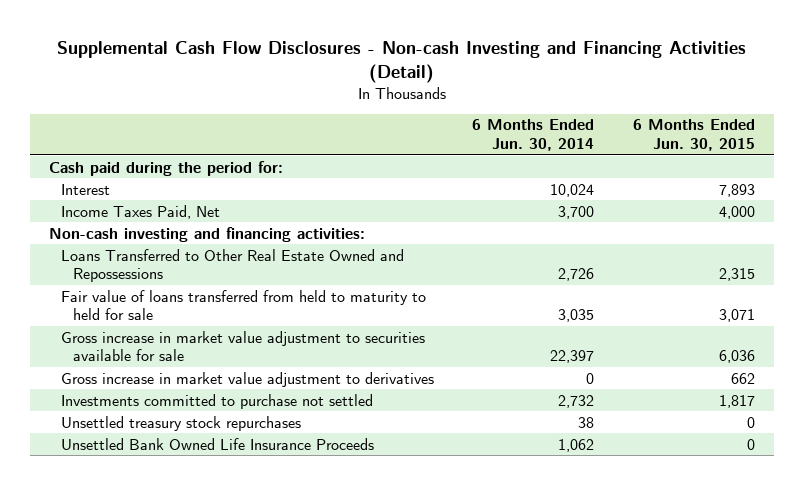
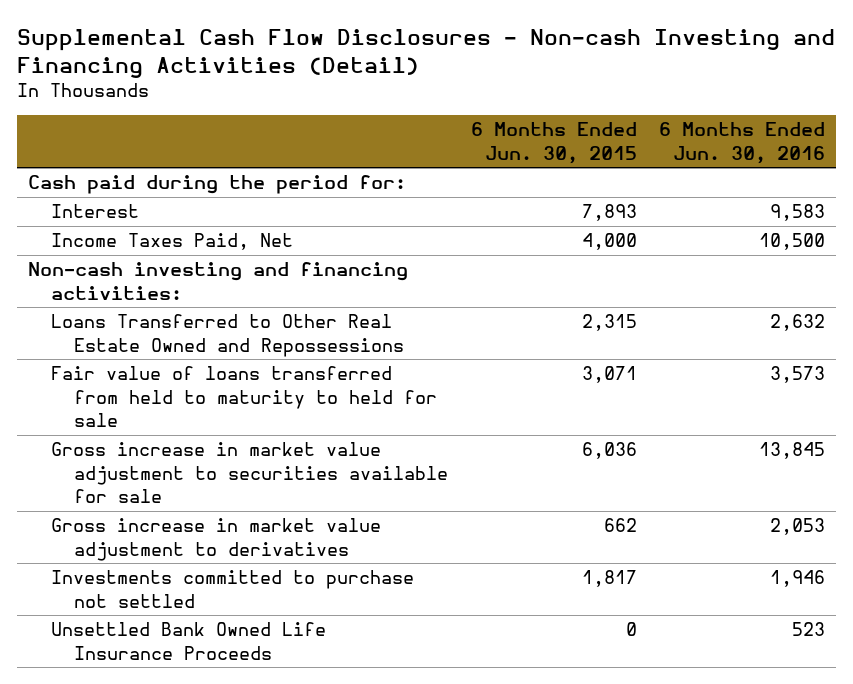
- | 6 Months Ended Jun. 30, 2014 | 6 Months Ended Jun. 30, 2015
+ | 6 Months Ended Jun. 30, 2015 | 6 Months Ended Jun. 30, 2016
- Unsettled treasury stock repurchases | 38 | 0

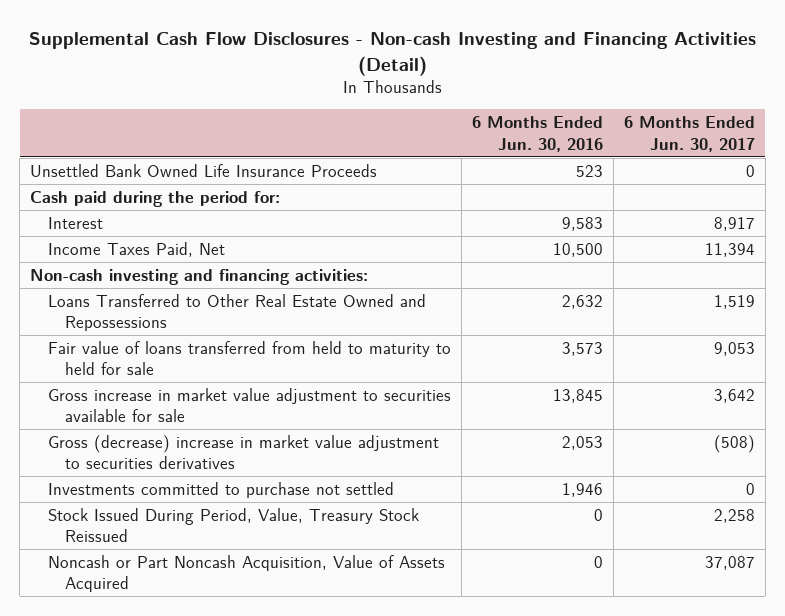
- | 6 Months Ended Jun. 30, 2015 | 6 Months Ended Jun. 30, 2016
+ | 6 Months Ended Jun. 30, 2016 | 6 Months Ended Jun. 30, 2017
moved up: Unsettled Bank Owned Life Insurance Proceeds | 523 | 0
- Gross increase in market value adjustment to derivatives | 662 | 2,053
+ Gross (decrease) increase in market value adjustment to securities derivatives | 2,053 | (508)
+ Stock Issued During Period, Value, Treasury Stock Reissued | 0 | 2,258
+ Noncash or Part Noncash Acquisition, Value of Assets Acquired | 0 | 37,087

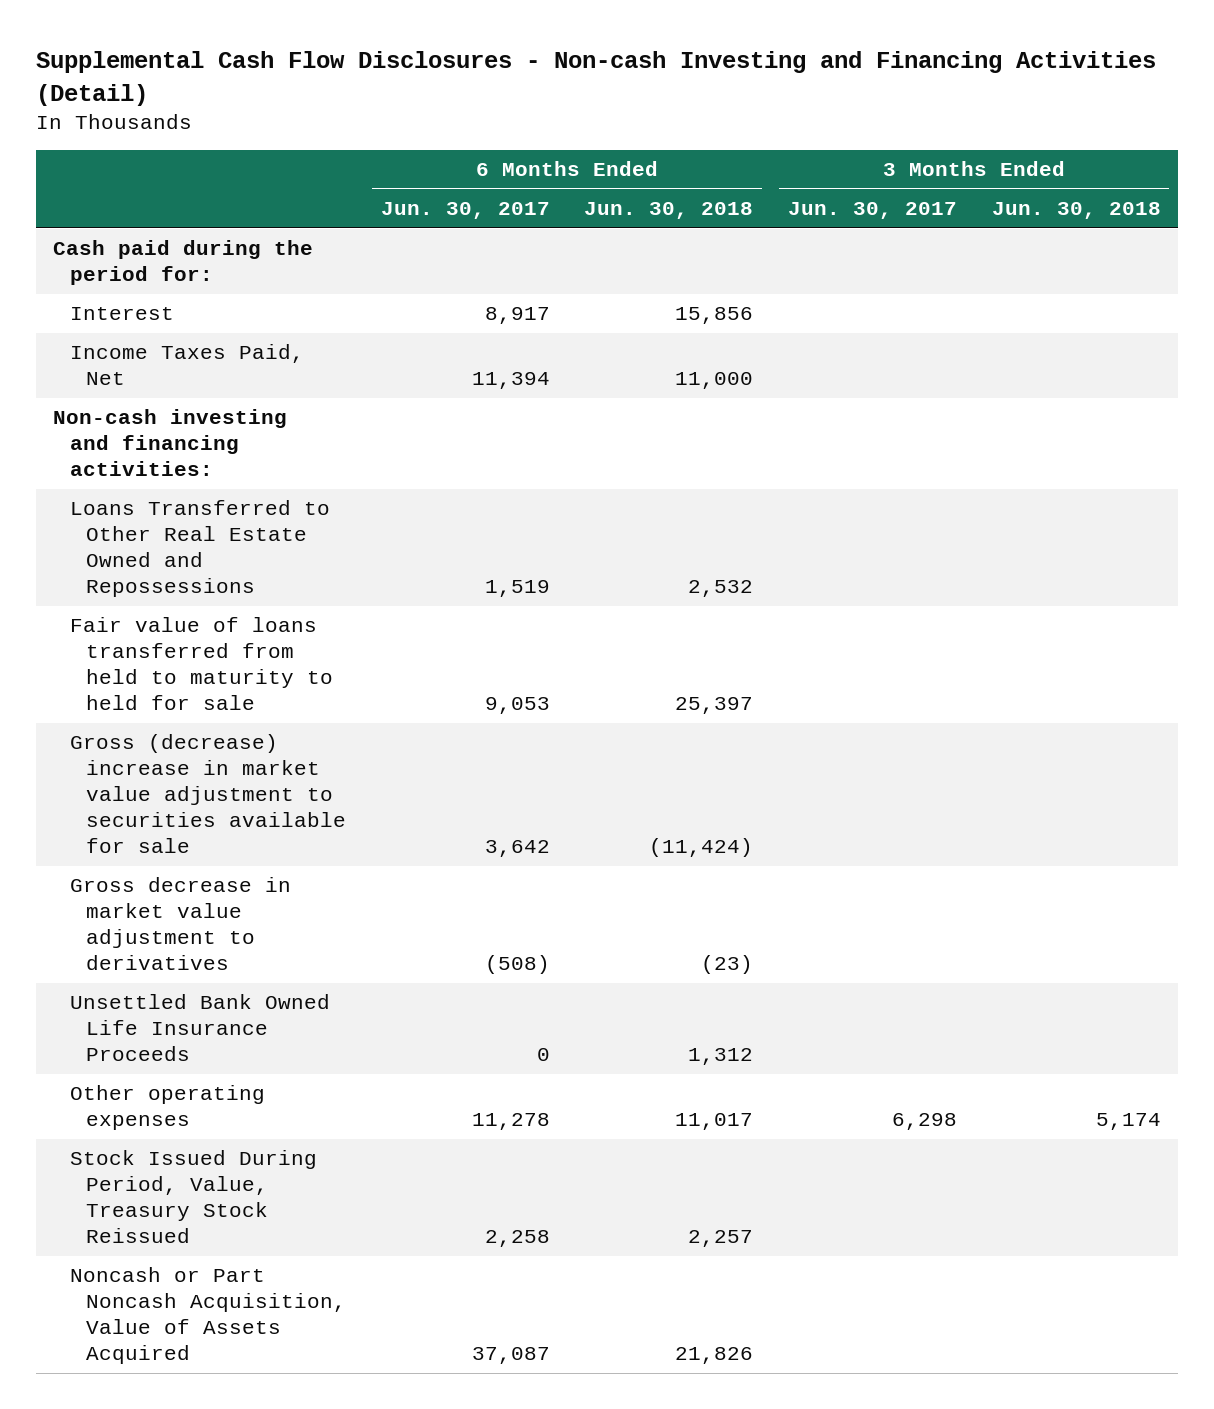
- | 6 Months Ended Jun. 30, 2016 | 6 Months Ended Jun. 30, 2017
+ | 6 Months Ended Jun. 30, 2017 | 6 Months Ended Jun. 30, 2018 | 3 Months Ended Jun. 30, 2017 | 3 Months Ended Jun. 30, 2018
- Gross increase in market value adjustment to securities available for sale | 13,845 | 3,642
- Gross (decrease) increase in market value adjustment to securities derivatives | 2,053 | (508)
- Investments committed to purchase not settled | 1,946 | 0
+ Gross (decrease) increase in market value adjustment to securities available for sale | 3,642 | (11,424) | |
+ Gross decrease in market value adjustment to derivatives | (508) | (23) | |
moved down: Unsettled Bank Owned Life Insurance Proceeds | 0 | 1,312 | |
+ Other operating expenses | 11,278 | 11,017 | 6,298 | 5,174

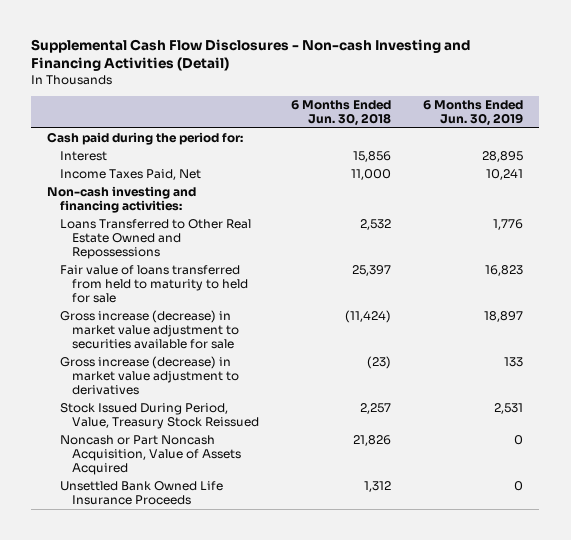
- | 6 Months Ended Jun. 30, 2017 | 6 Months Ended Jun. 30, 2018 | 3 Months Ended Jun. 30, 2017 | 3 Months Ended Jun. 30, 2018
+ | 6 Months Ended Jun. 30, 2018 | 6 Months Ended Jun. 30, 2019
- Gross (decrease) increase in market value adjustment to securities available for sale | 3,642 | (11,424) | |
- Gross decrease in market value adjustment to derivatives | (508) | (23) | |
- Other operating expenses | 11,278 | 11,017 | 6,298 | 5,174
+ Gross increase (decrease) in market value adjustment to securities available for sale | (11,424) | 18,897
+ Gross increase (decrease) in market value adjustment to derivatives | (23) | 133
moved down: Unsettled Bank Owned Life Insurance Proceeds | 1,312 | 0

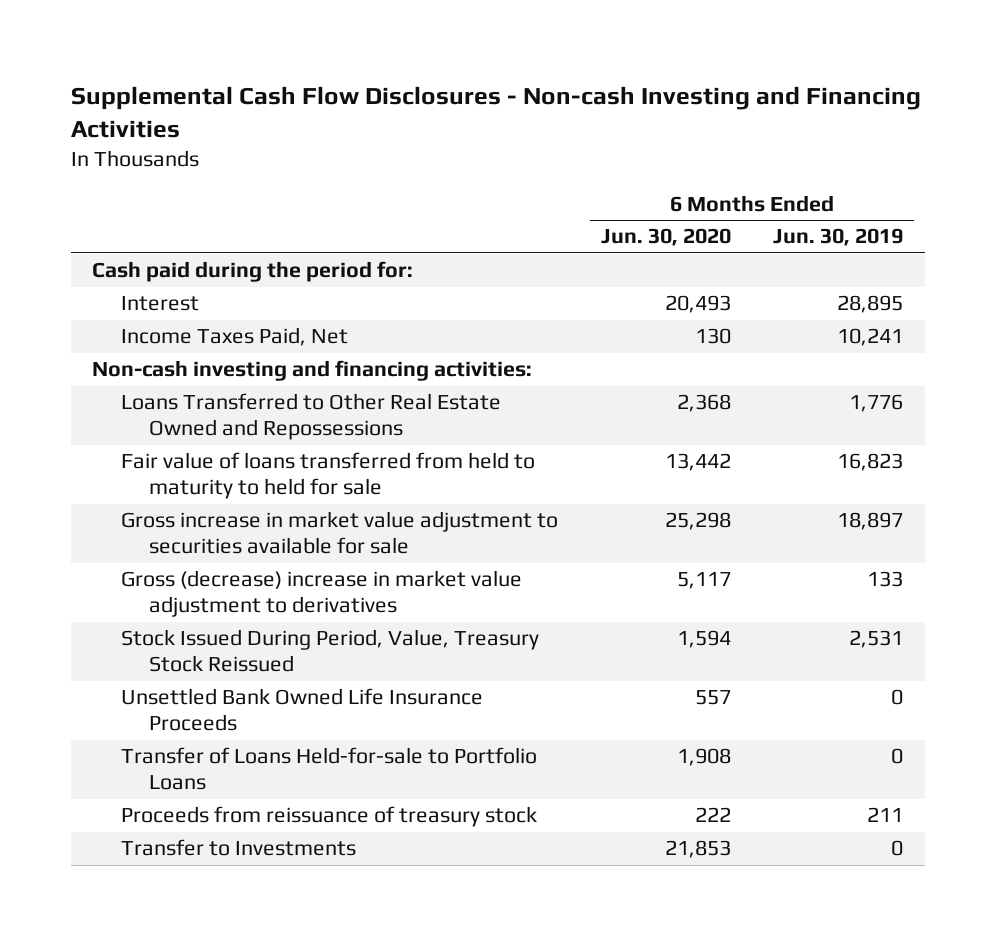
- Supplemental Cash Flow Disclosures - Non-cash Investing and Financing Activities (Detail)
+ Supplemental Cash Flow Disclosures - Non-cash Investing and Financing Activities
- | 6 Months Ended Jun. 30, 2018 | 6 Months Ended Jun. 30, 2019
+ | 6 Months Ended Jun. 30, 2020 | 6 Months Ended Jun. 30, 2019
- Gross increase (decrease) in market value adjustment to securities available for sale | (11,424) | 18,897
- Gross increase (decrease) in market value adjustment to derivatives | (23) | 133
+ Gross increase in market value adjustment to securities available for sale | 25,298 | 18,897
+ Gross (decrease) increase in market value adjustment to derivatives | 5,117 | 133
- Noncash or Part Noncash Acquisition, Value of Assets Acquired | 21,826 | 0
+ Transfer of Loans Held-for-sale to Portfolio Loans | 1,908 | 0
+ Proceeds from reissuance of treasury stock | 222 | 211
+ Transfer to Investments | 21,853 | 0

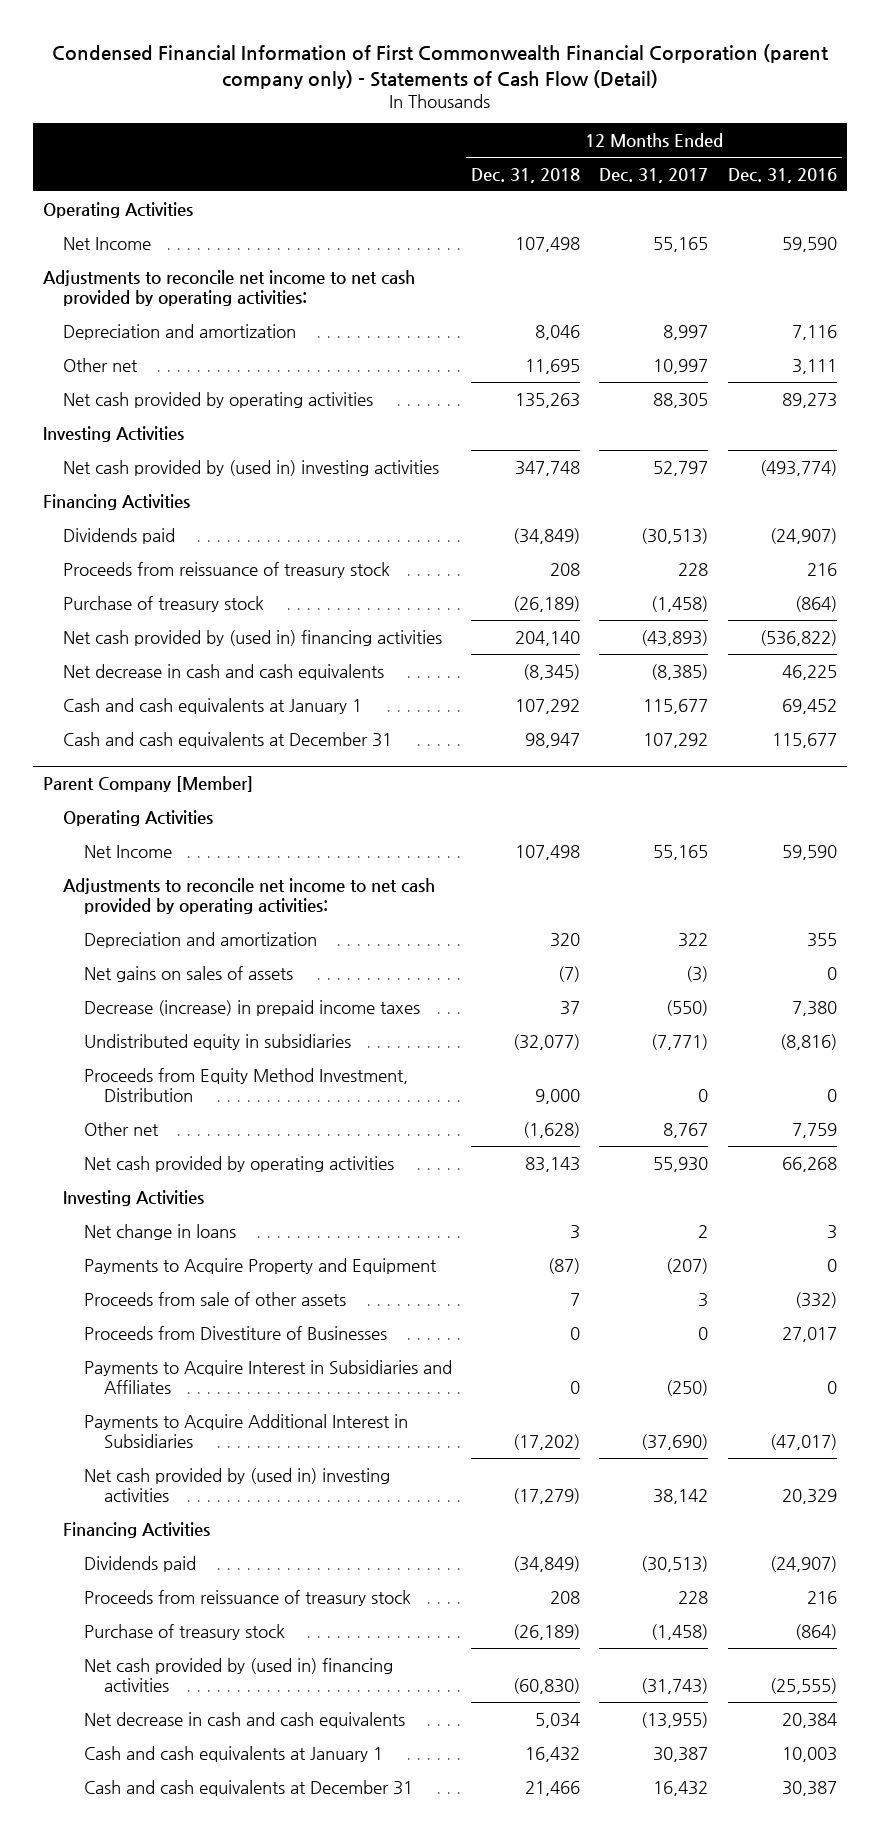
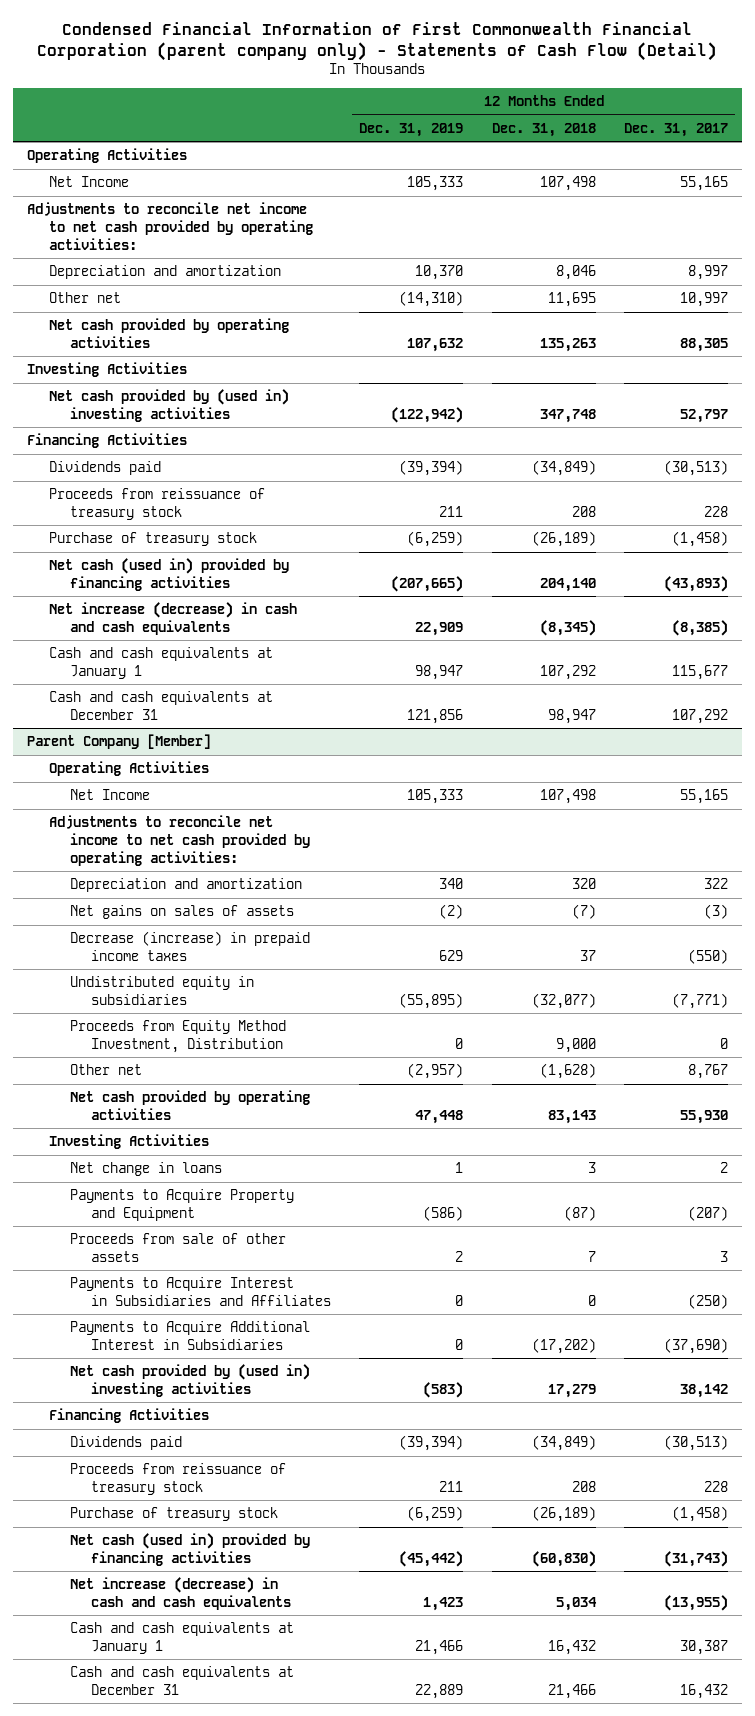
- | 12 Months Ended Dec. 31, 2018 | 12 Months Ended Dec. 31, 2017 | 12 Months Ended Dec. 31, 2016
+ | 12 Months Ended Dec. 31, 2019 | 12 Months Ended Dec. 31, 2018 | 12 Months Ended Dec. 31, 2017
- Net cash provided by (used in) financing activities | 204,140 | (43,893) | (536,822)
- Net decrease in cash and cash equivalents | (8,345) | (8,385) | 46,225
+ Net cash (used in) provided by financing activities | (207,665) | 204,140 | (43,893)
+ Net increase (decrease) in cash and cash equivalents | 22,909 | (8,345) | (8,385)
@ Parent Company [Member]
- Proceeds from Divestiture of Businesses | 0 | 0 | 27,017
- Net cash provided by (used in) investing activities | (17,279) | 38,142 | 20,329
+ Net cash provided by (used in) investing activities | (583) | 17,279 | 38,142
- Net cash provided by (used in) financing activities | (60,830) | (31,743) | (25,555)
- Net decrease in cash and cash equivalents | 5,034 | (13,955) | 20,384
+ Net cash (used in) provided by financing activities | (45,442) | (60,830) | (31,743)
+ Net increase (decrease) in cash and cash equivalents | 1,423 | 5,034 | (13,955)

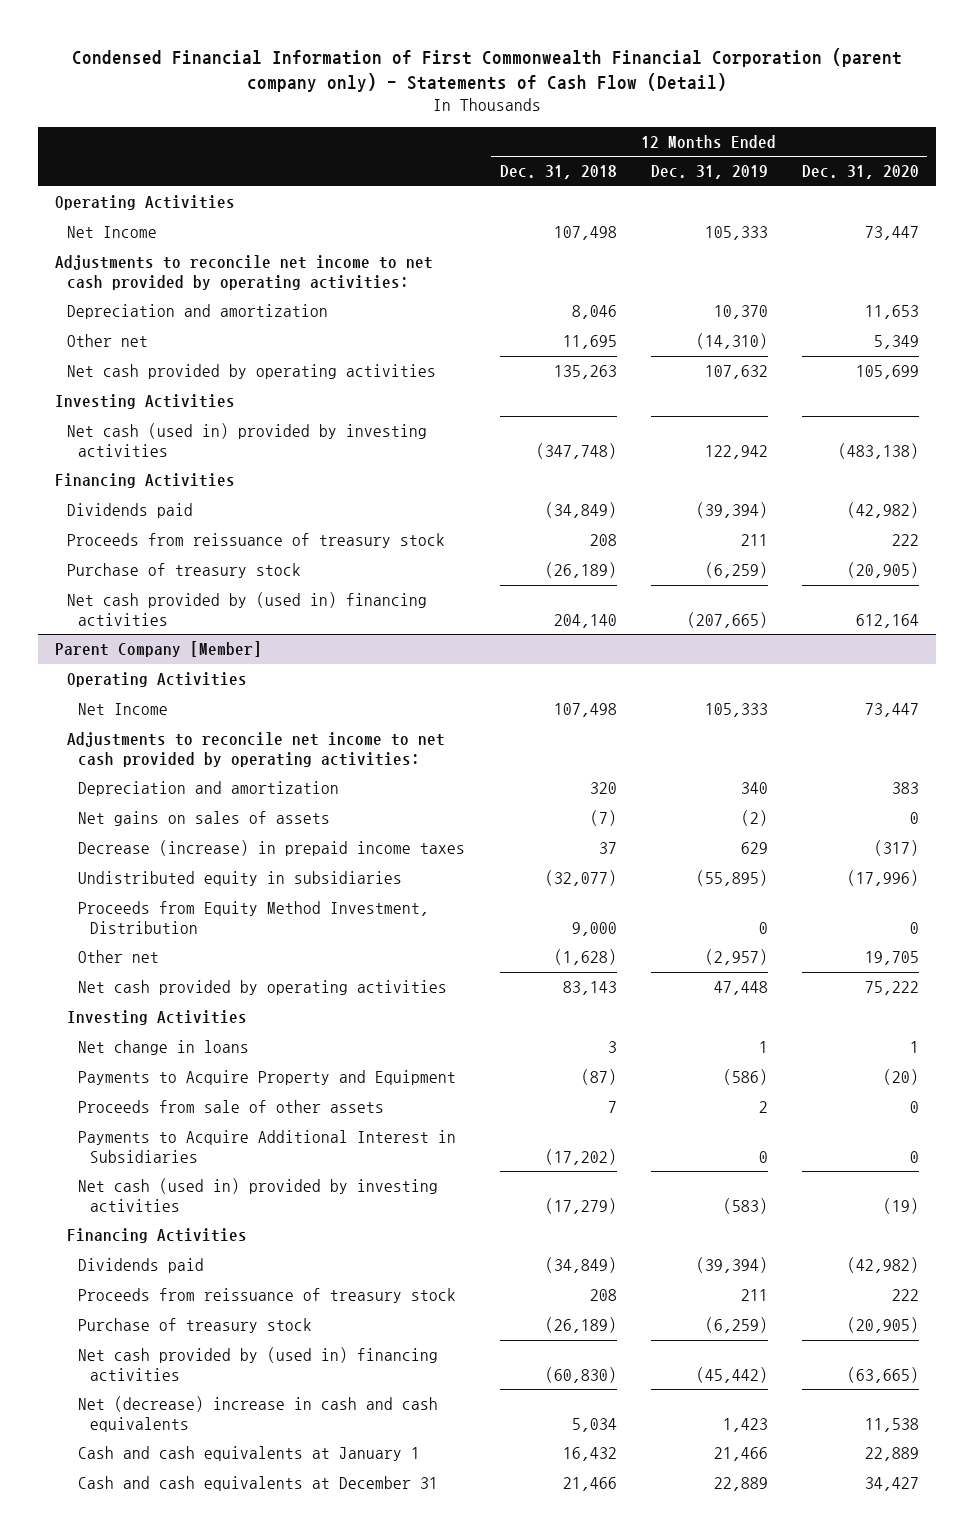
- | 12 Months Ended Dec. 31, 2019 | 12 Months Ended Dec. 31, 2018 | 12 Months Ended Dec. 31, 2017
+ | 12 Months Ended Dec. 31, 2018 | 12 Months Ended Dec. 31, 2019 | 12 Months Ended Dec. 31, 2020
- Net cash provided by (used in) investing activities | (122,942) | 347,748 | 52,797
+ Net cash (used in) provided by investing activities | (347,748) | 122,942 | (483,138)
- Net cash (used in) provided by financing activities | (207,665) | 204,140 | (43,893)
- Net increase (decrease) in cash and cash equivalents | 22,909 | (8,345) | (8,385)
- Cash and cash equivalents at January 1 | 98,947 | 107,292 | 115,677
- Cash and cash equivalents at December 31 | 121,856 | 98,947 | 107,292
+ Net cash provided by (used in) financing activities | 204,140 | (207,665) | 612,164
@ Parent Company [Member]
- Payments to Acquire Interest in Subsidiaries and Affiliates | 0 | 0 | (250)
- Net cash provided by (used in) investing activities | (583) | 17,279 | 38,142
+ Net cash (used in) provided by investing activities | (17,279) | (583) | (19)
- Net cash (used in) provided by financing activities | (45,442) | (60,830) | (31,743)
- Net increase (decrease) in cash and cash equivalents | 1,423 | 5,034 | (13,955)
+ Net cash provided by (used in) financing activities | (60,830) | (45,442) | (63,665)
+ Net (decrease) increase in cash and cash equivalents | 5,034 | 1,423 | 11,538

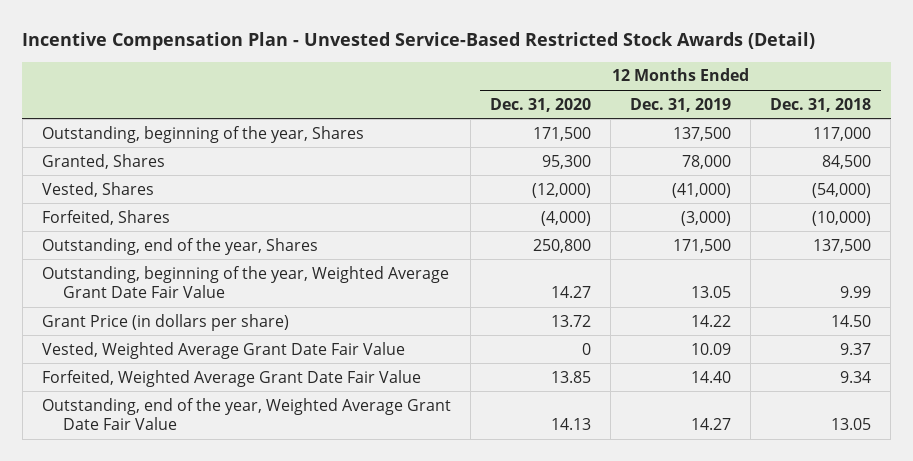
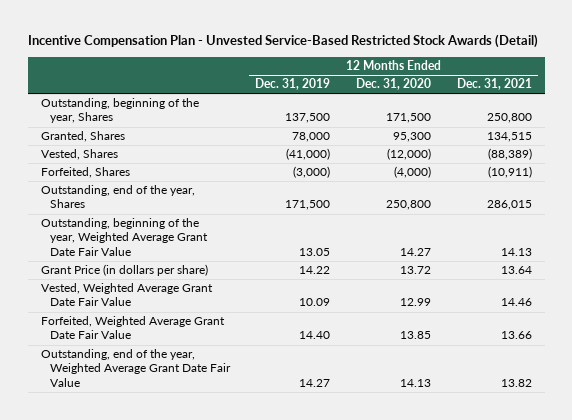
- | 12 Months Ended Dec. 31, 2020 | 12 Months Ended Dec. 31, 2019 | 12 Months Ended Dec. 31, 2018
+ | 12 Months Ended Dec. 31, 2019 | 12 Months Ended Dec. 31, 2020 | 12 Months Ended Dec. 31, 2021
- Vested, Weighted Average Grant Date Fair Value | 0 | 10.09 | 9.37
+ Vested, Weighted Average Grant Date Fair Value | 10.09 | 12.99 | 14.46

